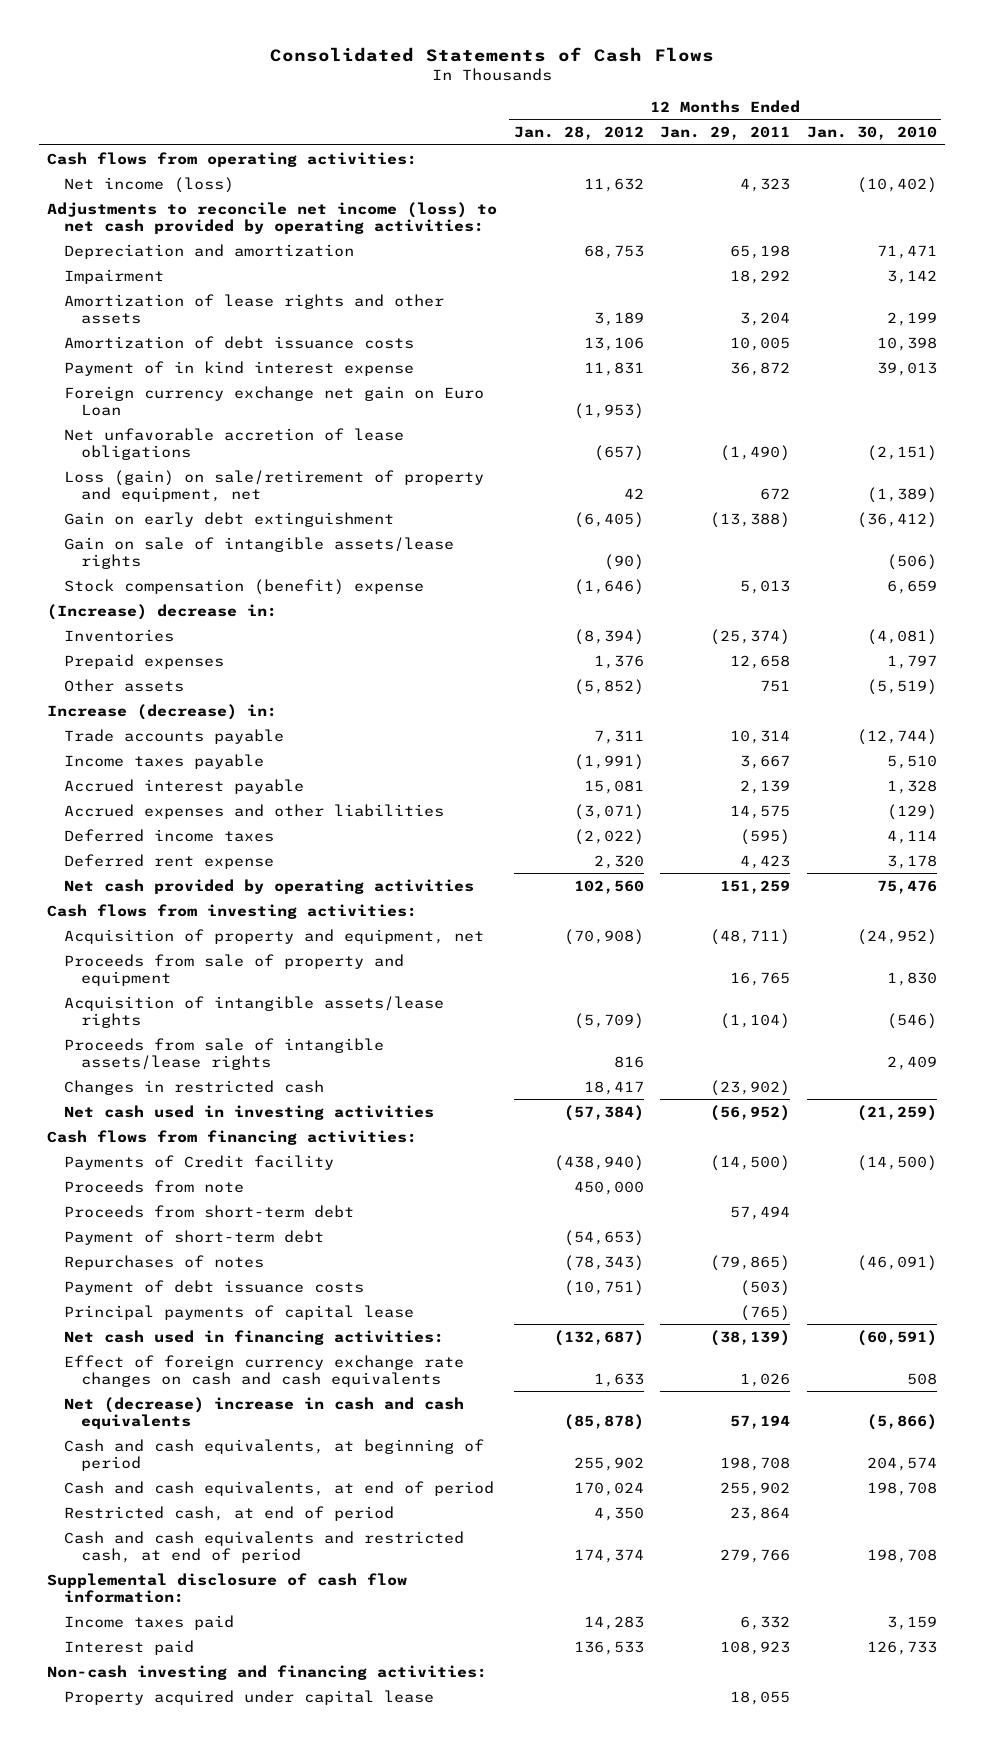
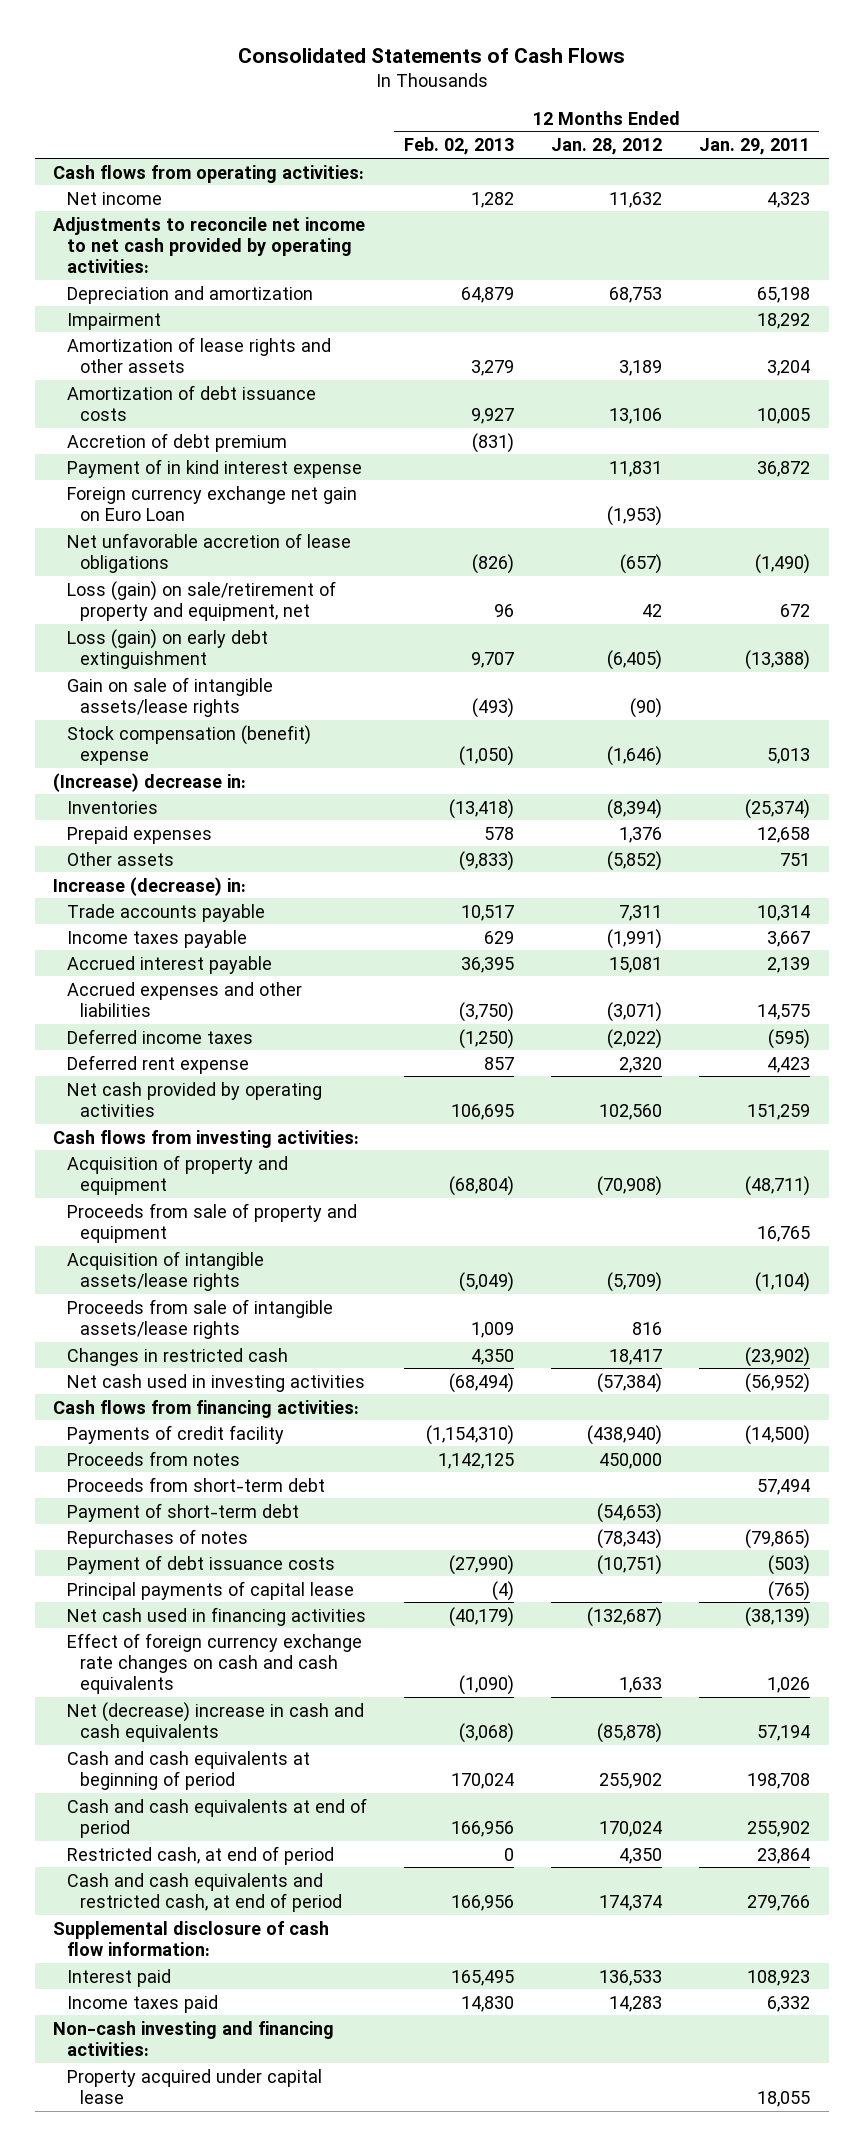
- | 12 Months Ended Jan. 28, 2012 | 12 Months Ended Jan. 29, 2011 | 12 Months Ended Jan. 30, 2010
+ | 12 Months Ended Feb. 02, 2013 | 12 Months Ended Jan. 28, 2012 | 12 Months Ended Jan. 29, 2011
- Net income (loss) | 11,632 | 4,323 | (10,402)
- Adjustments to reconcile net income (loss) to net cash provided by operating activities:
+ Net income | 1,282 | 11,632 | 4,323
+ Adjustments to reconcile net income to net cash provided by operating activities:
+ Accretion of debt premium | (831) | |
- Gain on early debt extinguishment | (6,405) | (13,388) | (36,412)
+ Loss (gain) on early debt extinguishment | 9,707 | (6,405) | (13,388)
- Acquisition of property and equipment, net | (70,908) | (48,711) | (24,952)
+ Acquisition of property and equipment | (68,804) | (70,908) | (48,711)
- Payments of Credit facility | (438,940) | (14,500) | (14,500)
- Proceeds from note | 450,000 | |
+ Payments of credit facility | (1,154,310) | (438,940) | (14,500)
+ Proceeds from notes | 1,142,125 | 450,000 |
- Net cash used in financing activities: | (132,687) | (38,139) | (60,591)
+ Net cash used in financing activities | (40,179) | (132,687) | (38,139)
- Cash and cash equivalents, at beginning of period | 255,902 | 198,708 | 204,574
- Cash and cash equivalents, at end of period | 170,024 | 255,902 | 198,708
+ Cash and cash equivalents at beginning of period | 170,024 | 255,902 | 198,708
+ Cash and cash equivalents at end of period | 166,956 | 170,024 | 255,902
moved down: Income taxes paid | 14,830 | 14,283 | 6,332

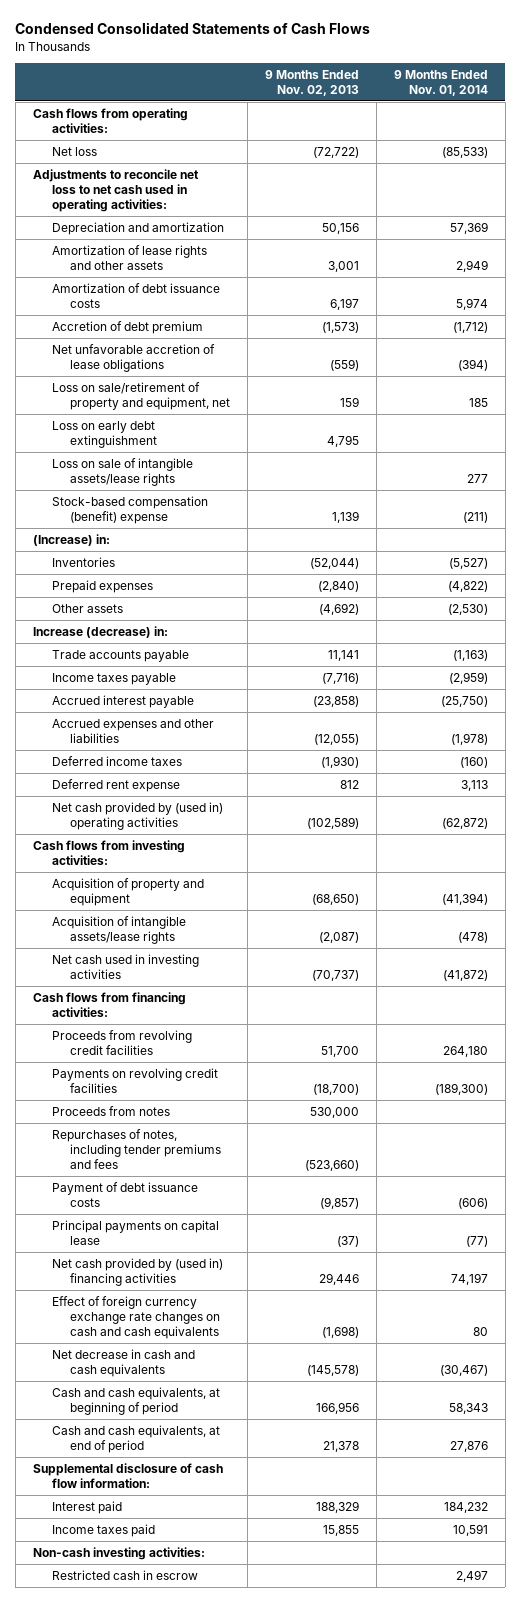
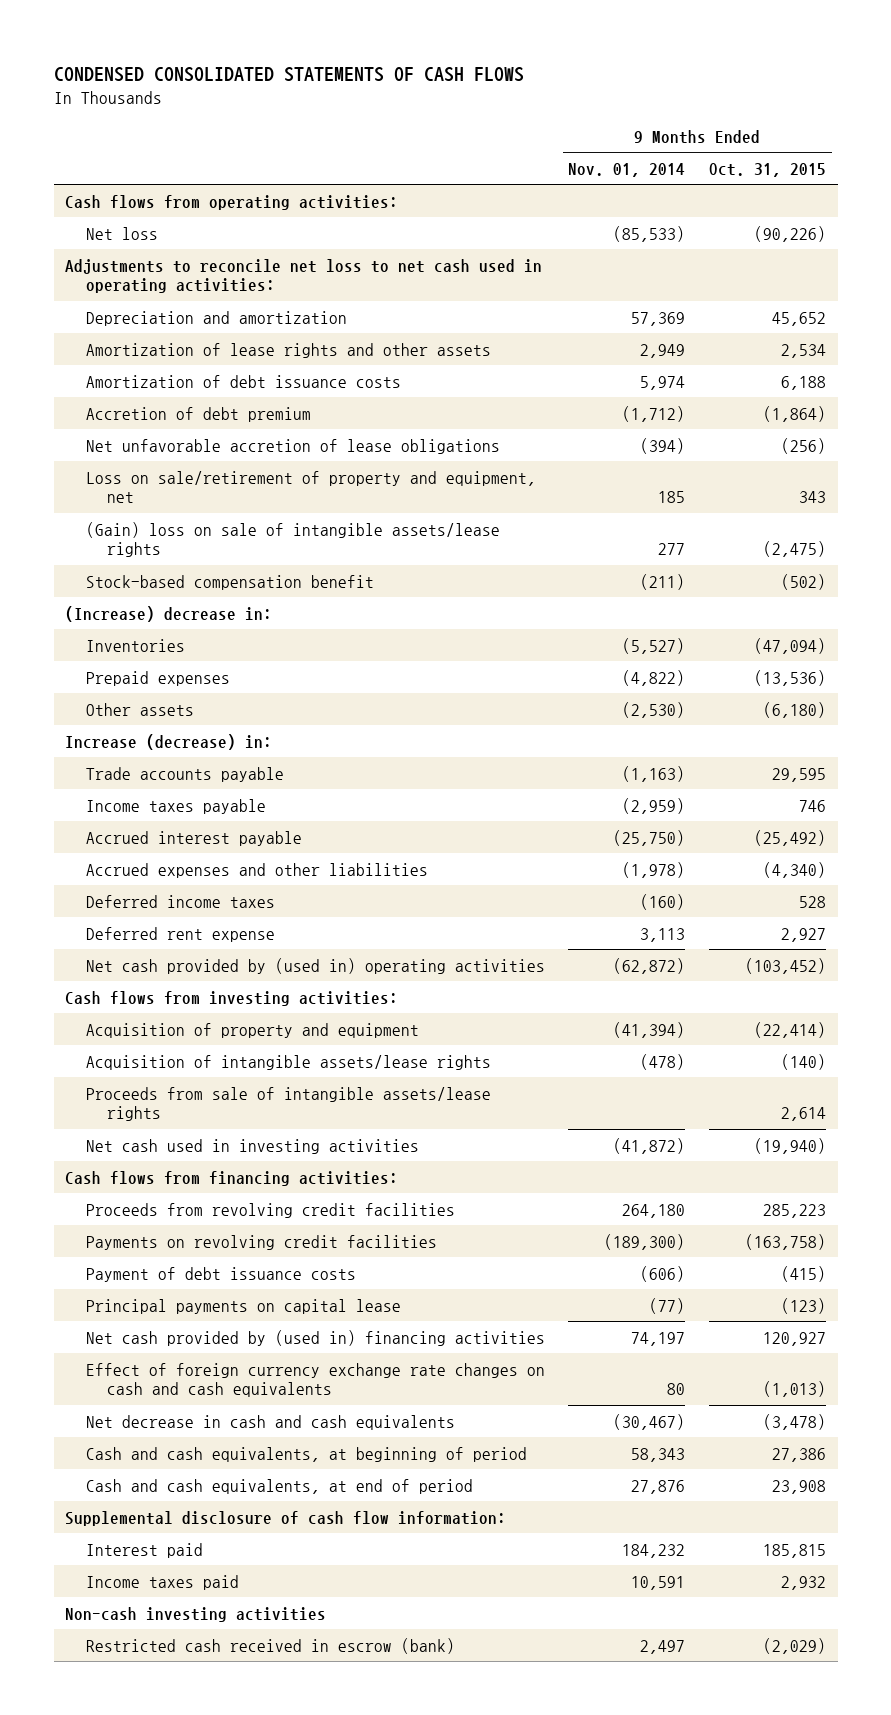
- Condensed Consolidated Statements of Cash Flows
+ CONDENSED CONSOLIDATED STATEMENTS OF CASH FLOWS
- | 9 Months Ended Nov. 02, 2013 | 9 Months Ended Nov. 01, 2014
+ | 9 Months Ended Nov. 01, 2014 | 9 Months Ended Oct. 31, 2015
- Loss on early debt extinguishment | 4,795 |
- Loss on sale of intangible assets/lease rights | | 277
- Stock-based compensation (benefit) expense | 1,139 | (211)
- (Increase) in:
+ (Gain) loss on sale of intangible assets/lease rights | 277 | (2,475)
+ Stock-based compensation benefit | (211) | (502)
+ (Increase) decrease in:
+ Proceeds from sale of intangible assets/lease rights | | 2,614
- Proceeds from notes | 530,000 |
- Repurchases of notes, including tender premiums and fees | (523,660) |
- Non-cash investing activities:
- Restricted cash in escrow | | 2,497
+ Non-cash investing activities
+ Restricted cash received in escrow (bank) | 2,497 | (2,029)

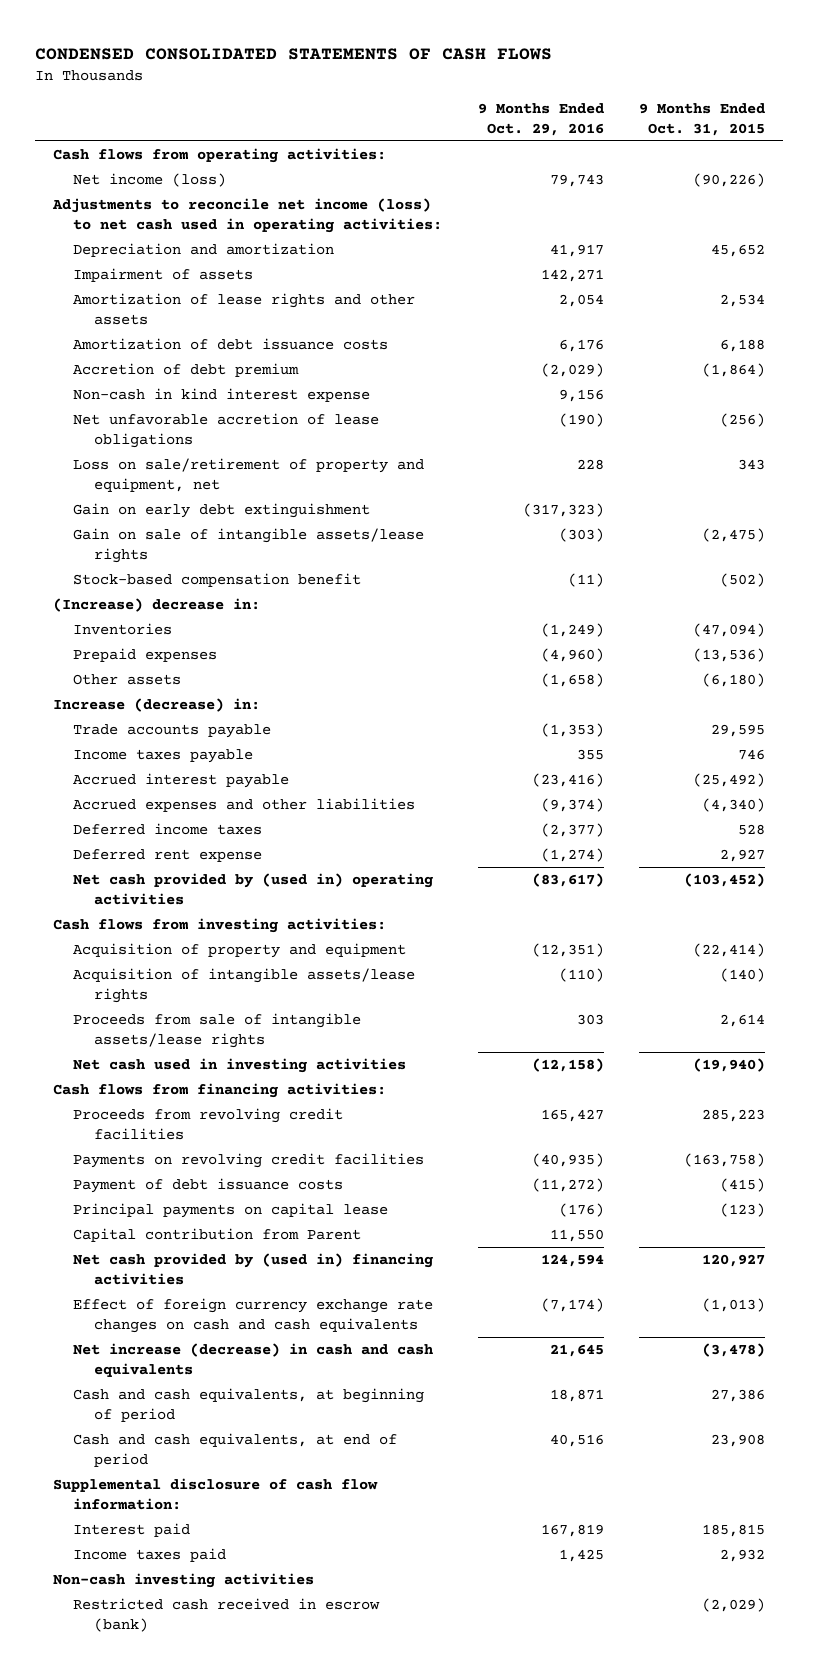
- | 9 Months Ended Nov. 01, 2014 | 9 Months Ended Oct. 31, 2015
+ | 9 Months Ended Oct. 29, 2016 | 9 Months Ended Oct. 31, 2015
- Net loss | (85,533) | (90,226)
- Adjustments to reconcile net loss to net cash used in operating activities:
+ Net income (loss) | 79,743 | (90,226)
+ Adjustments to reconcile net income (loss) to net cash used in operating activities:
+ Impairment of assets | 142,271 |
+ Non-cash in kind interest expense | 9,156 |
- (Gain) loss on sale of intangible assets/lease rights | 277 | (2,475)
+ Gain on early debt extinguishment | (317,323) |
+ Gain on sale of intangible assets/lease rights | (303) | (2,475)
+ Capital contribution from Parent | 11,550 |
- Net decrease in cash and cash equivalents | (30,467) | (3,478)
+ Net increase (decrease) in cash and cash equivalents | 21,645 | (3,478)

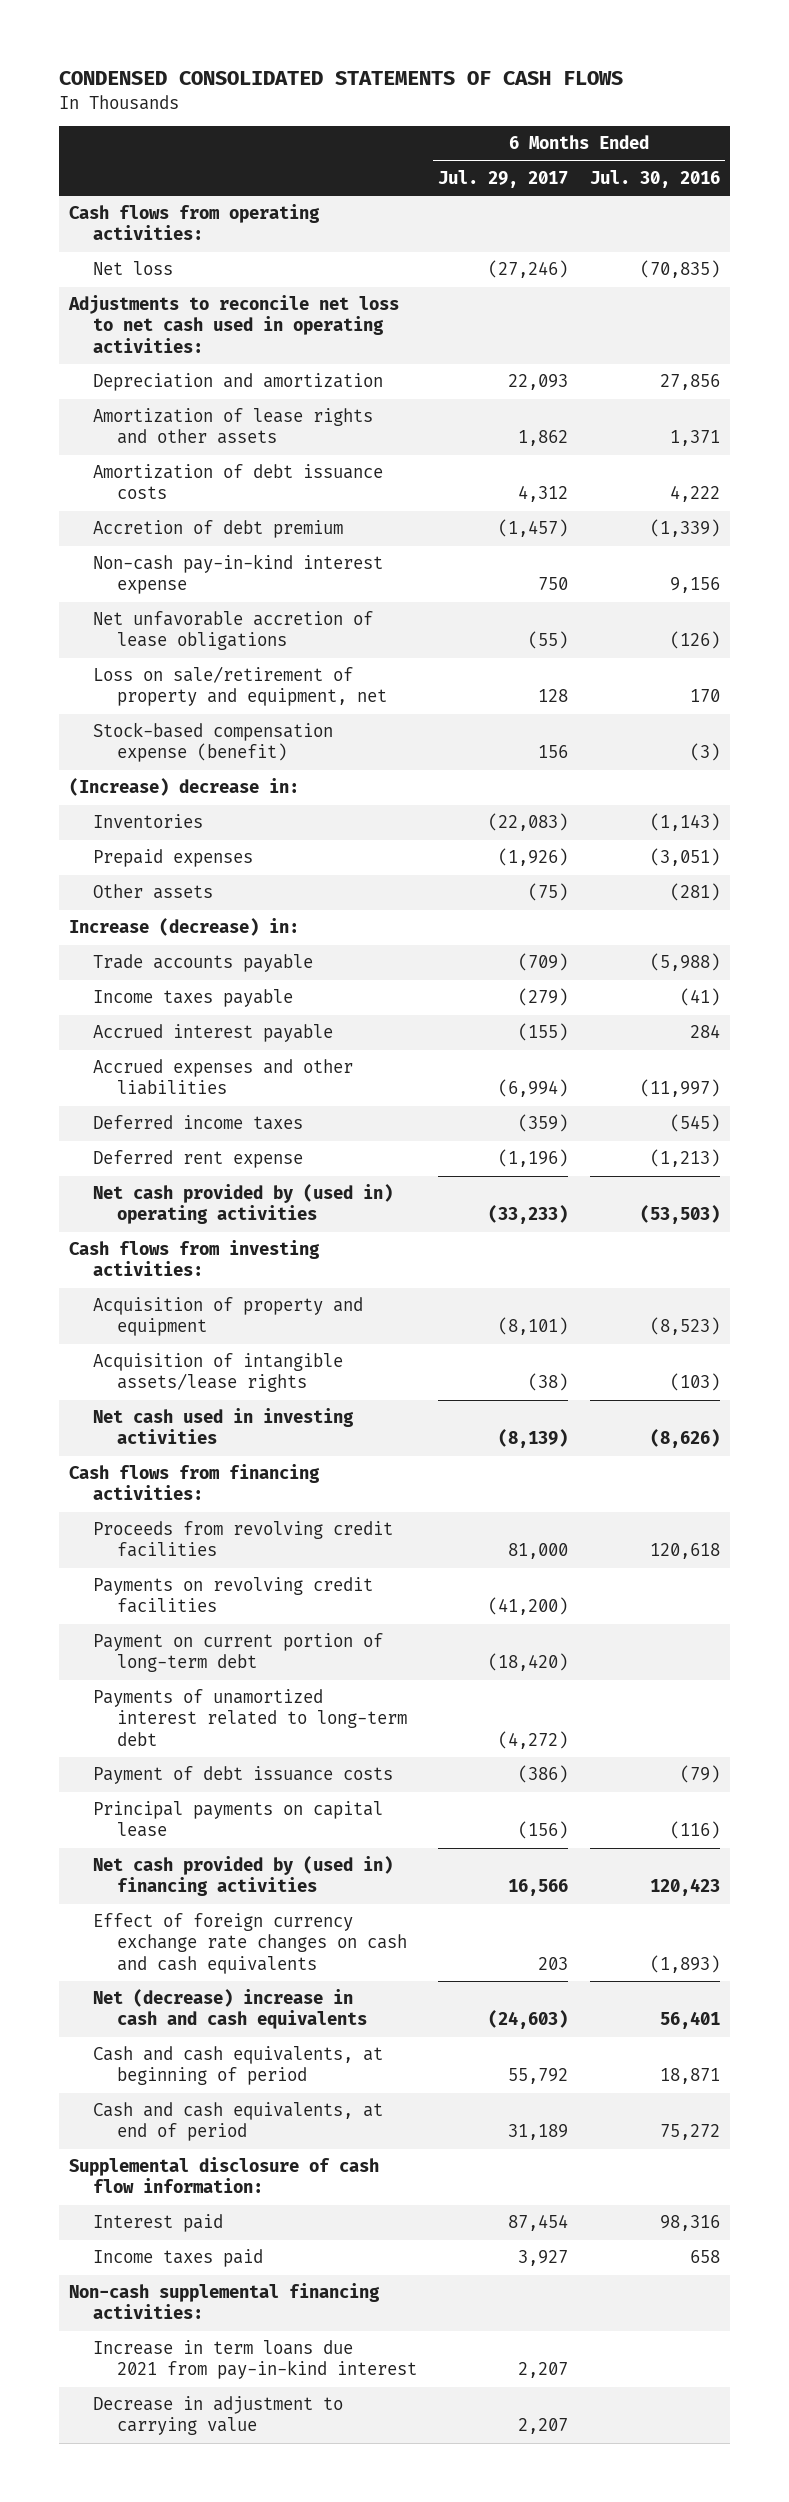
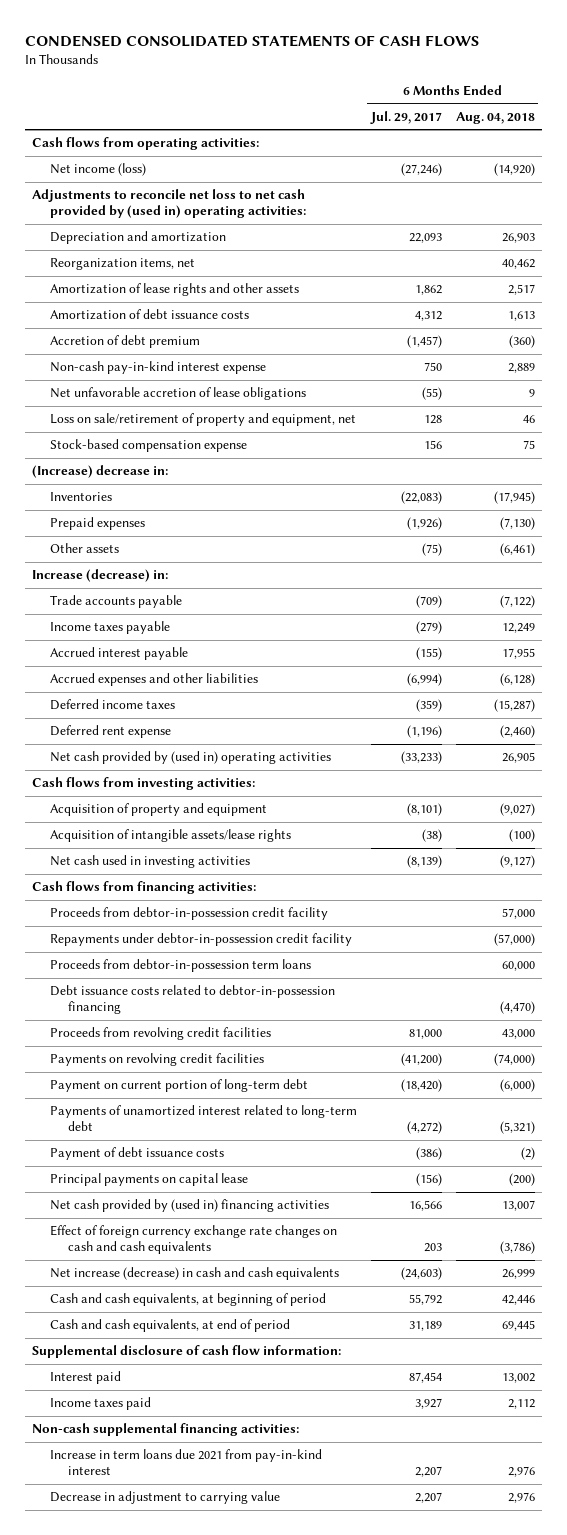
- | 6 Months Ended Jul. 29, 2017 | 6 Months Ended Jul. 30, 2016
+ | 6 Months Ended Jul. 29, 2017 | 6 Months Ended Aug. 04, 2018
- Net loss | (27,246) | (70,835)
- Adjustments to reconcile net loss to net cash used in operating activities:
+ Net income (loss) | (27,246) | (14,920)
+ Adjustments to reconcile net loss to net cash provided by (used in) operating activities:
+ Reorganization items, net | | 40,462
- Stock-based compensation expense (benefit) | 156 | (3)
+ Stock-based compensation expense | 156 | 75
+ Proceeds from debtor-in-possession credit facility | | 57,000
+ Repayments under debtor-in-possession credit facility | | (57,000)
+ Proceeds from debtor-in-possession term loans | | 60,000
+ Debt issuance costs related to debtor-in-possession financing | | (4,470)
- Net (decrease) increase in cash and cash equivalents | (24,603) | 56,401
+ Net increase (decrease) in cash and cash equivalents | (24,603) | 26,999

